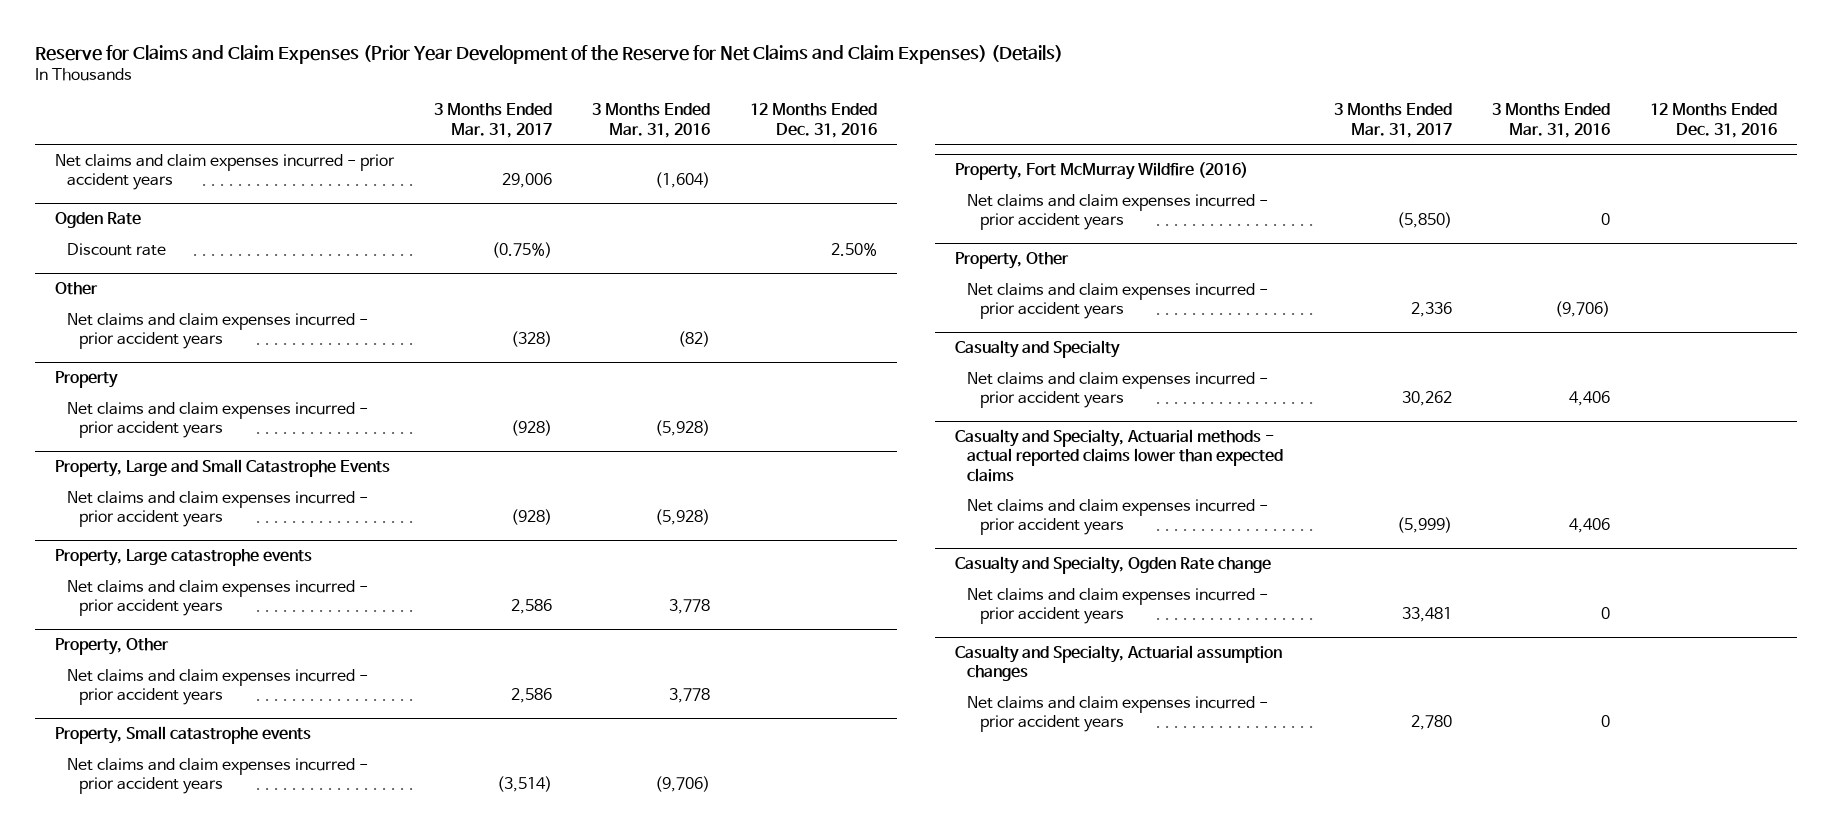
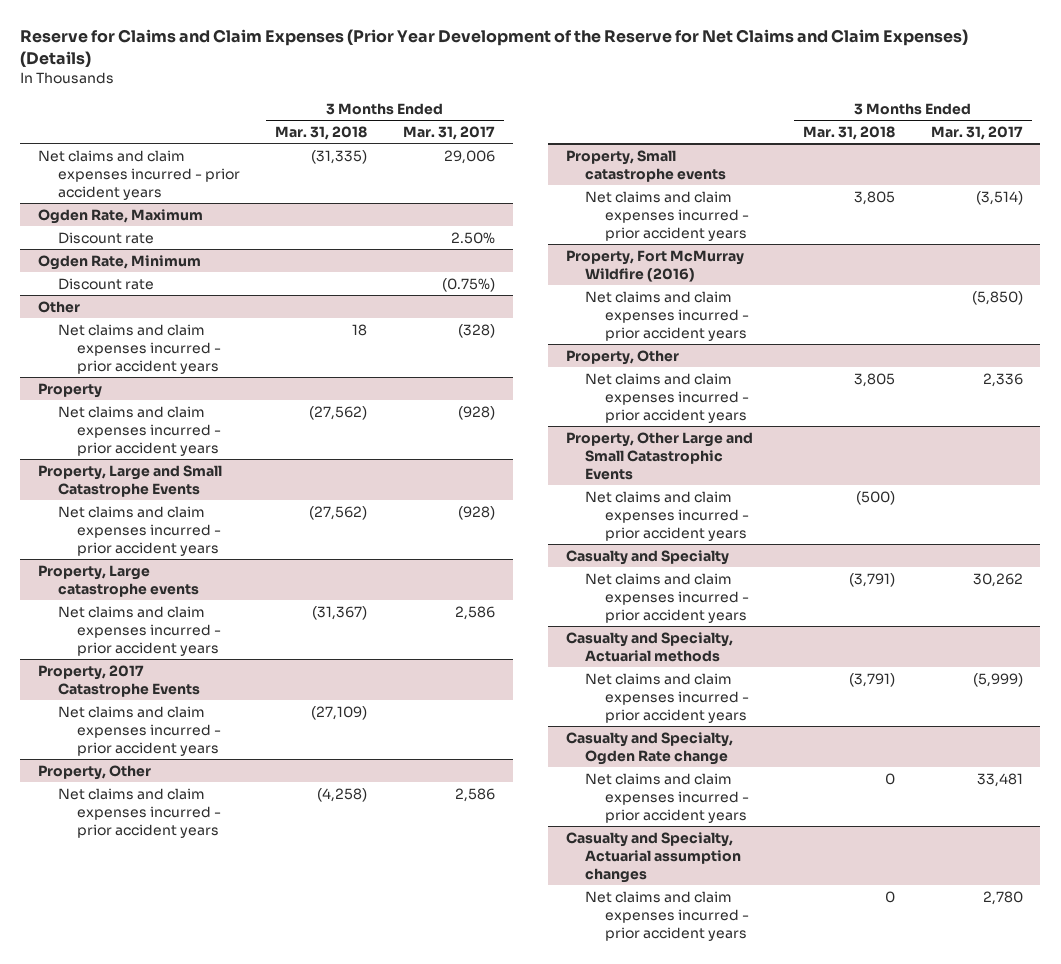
- | 3 Months Ended Mar. 31, 2017 | 3 Months Ended Mar. 31, 2016 | 12 Months Ended Dec. 31, 2016
+ | 3 Months Ended Mar. 31, 2018 | 3 Months Ended Mar. 31, 2017
- Ogden Rate
+ Ogden Rate, Maximum
+ Discount rate | | 2.50%
+ Ogden Rate, Minimum
+ Property, 2017 Catastrophe Events
+ Net claims and claim expenses incurred - prior accident years | (27,109) |
+ Property, Other Large and Small Catastrophic Events
+ Net claims and claim expenses incurred - prior accident years | (500) |
- Casualty and Specialty, Actuarial methods - actual reported claims lower than expected claims
+ Casualty and Specialty, Actuarial methods

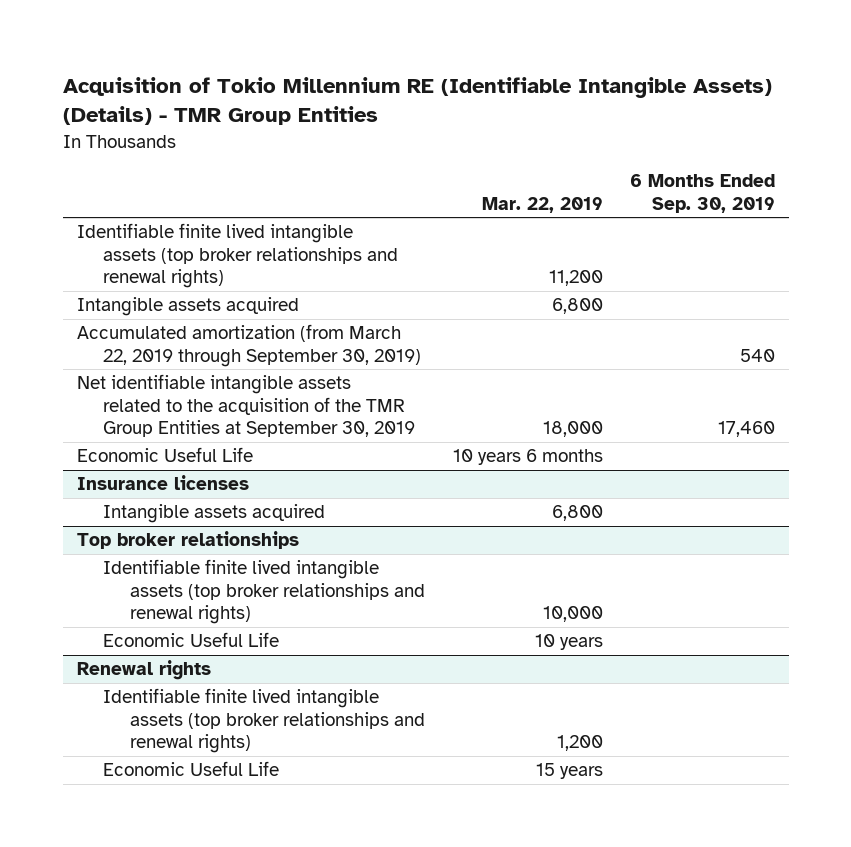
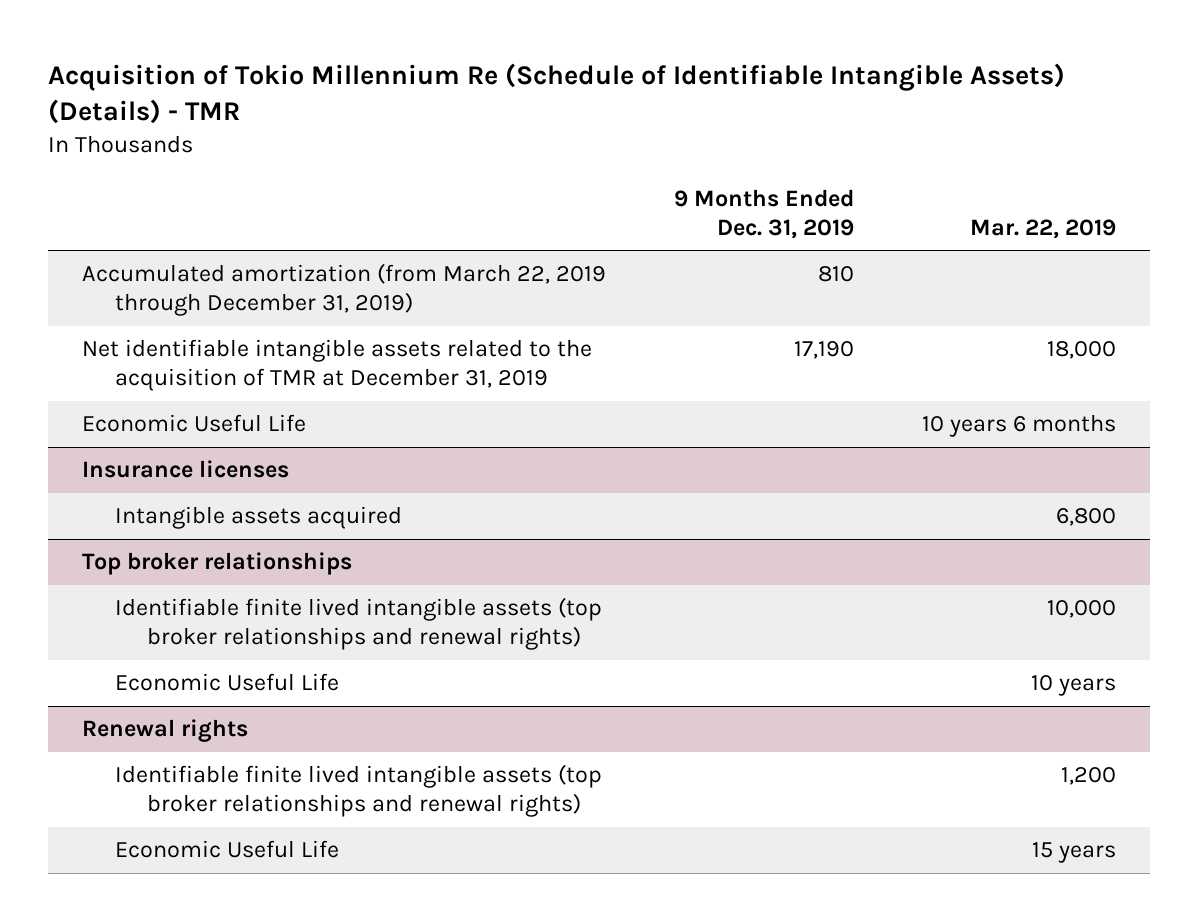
- Acquisition of Tokio Millennium RE (Identifiable Intangible Assets) (Details) - TMR Group Entities
+ Acquisition of Tokio Millennium Re (Schedule of Identifiable Intangible Assets) (Details) - TMR
- | Mar. 22, 2019 | 6 Months Ended Sep. 30, 2019
+ | 9 Months Ended Dec. 31, 2019 | Mar. 22, 2019
- Identifiable finite lived intangible assets (top broker relationships and renewal rights) | 11,200 |
- Intangible assets acquired | 6,800 |
- Accumulated amortization (from March 22, 2019 through September 30, 2019) | | 540
- Net identifiable intangible assets related to the acquisition of the TMR Group Entities at September 30, 2019 | 18,000 | 17,460
+ Accumulated amortization (from March 22, 2019 through December 31, 2019) | 810 |
+ Net identifiable intangible assets related to the acquisition of TMR at December 31, 2019 | 17,190 | 18,000

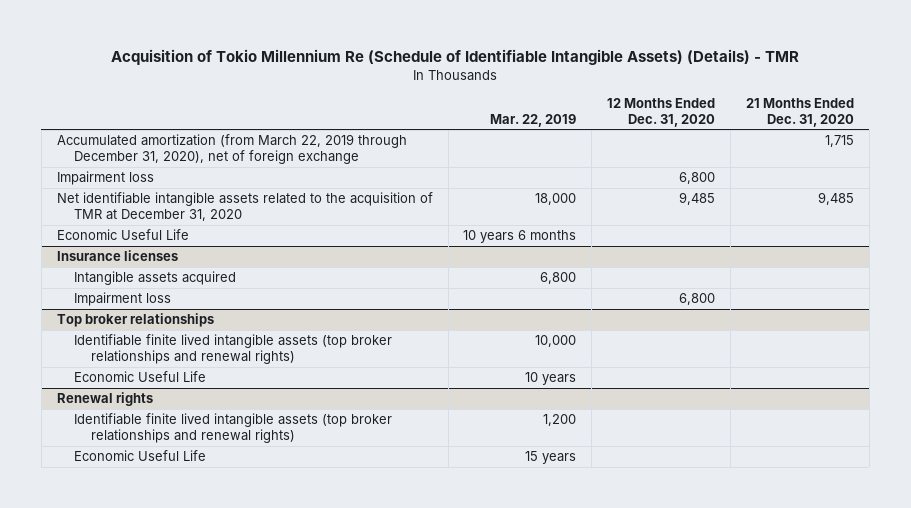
- | 9 Months Ended Dec. 31, 2019 | Mar. 22, 2019
+ | Mar. 22, 2019 | 12 Months Ended Dec. 31, 2020 | 21 Months Ended Dec. 31, 2020
- Accumulated amortization (from March 22, 2019 through December 31, 2019) | 810 |
- Net identifiable intangible assets related to the acquisition of TMR at December 31, 2019 | 17,190 | 18,000
+ Accumulated amortization (from March 22, 2019 through December 31, 2020), net of foreign exchange | | | 1,715
+ Impairment loss | | 6,800 |
+ Net identifiable intangible assets related to the acquisition of TMR at December 31, 2020 | 18,000 | 9,485 | 9,485
@ Insurance licenses
+ Impairment loss | | 6,800 |

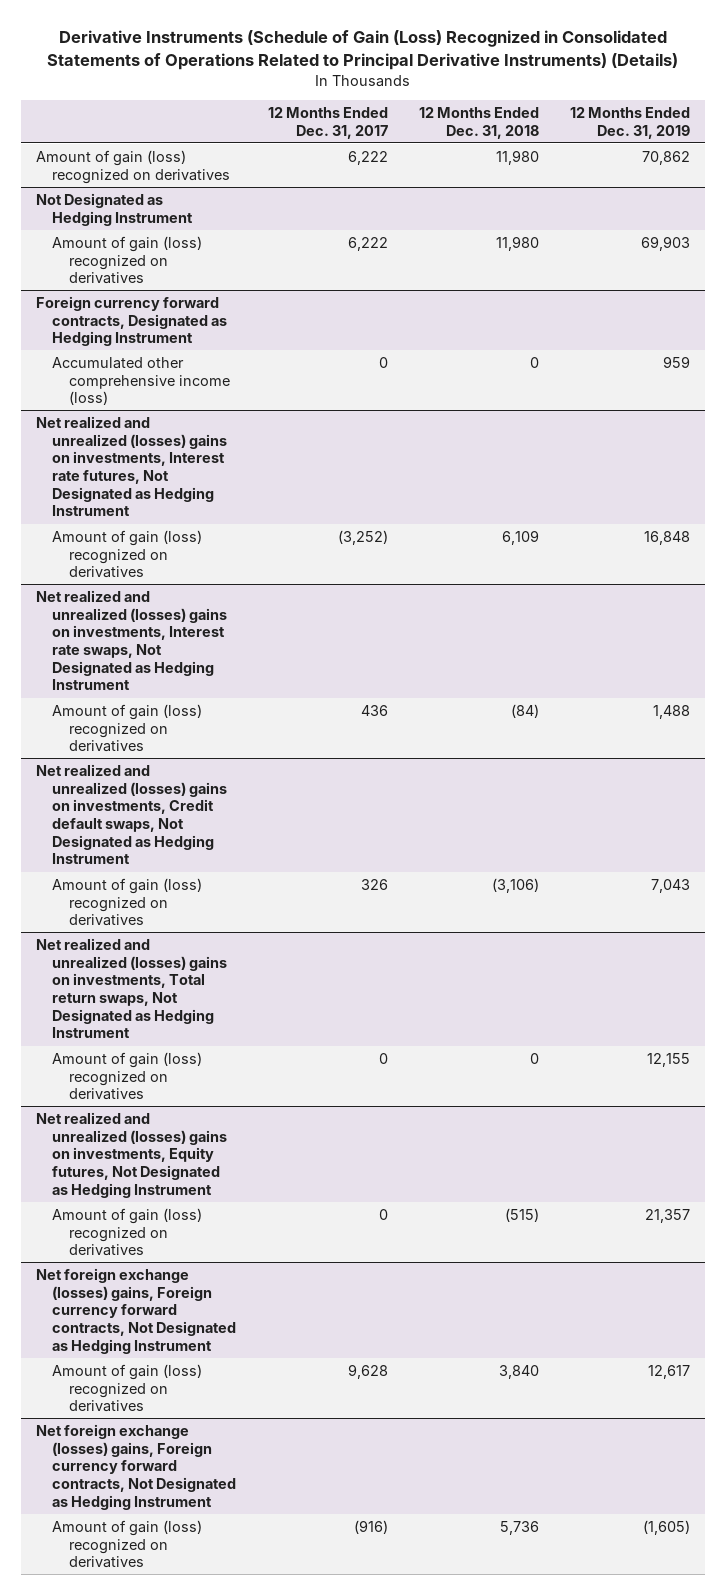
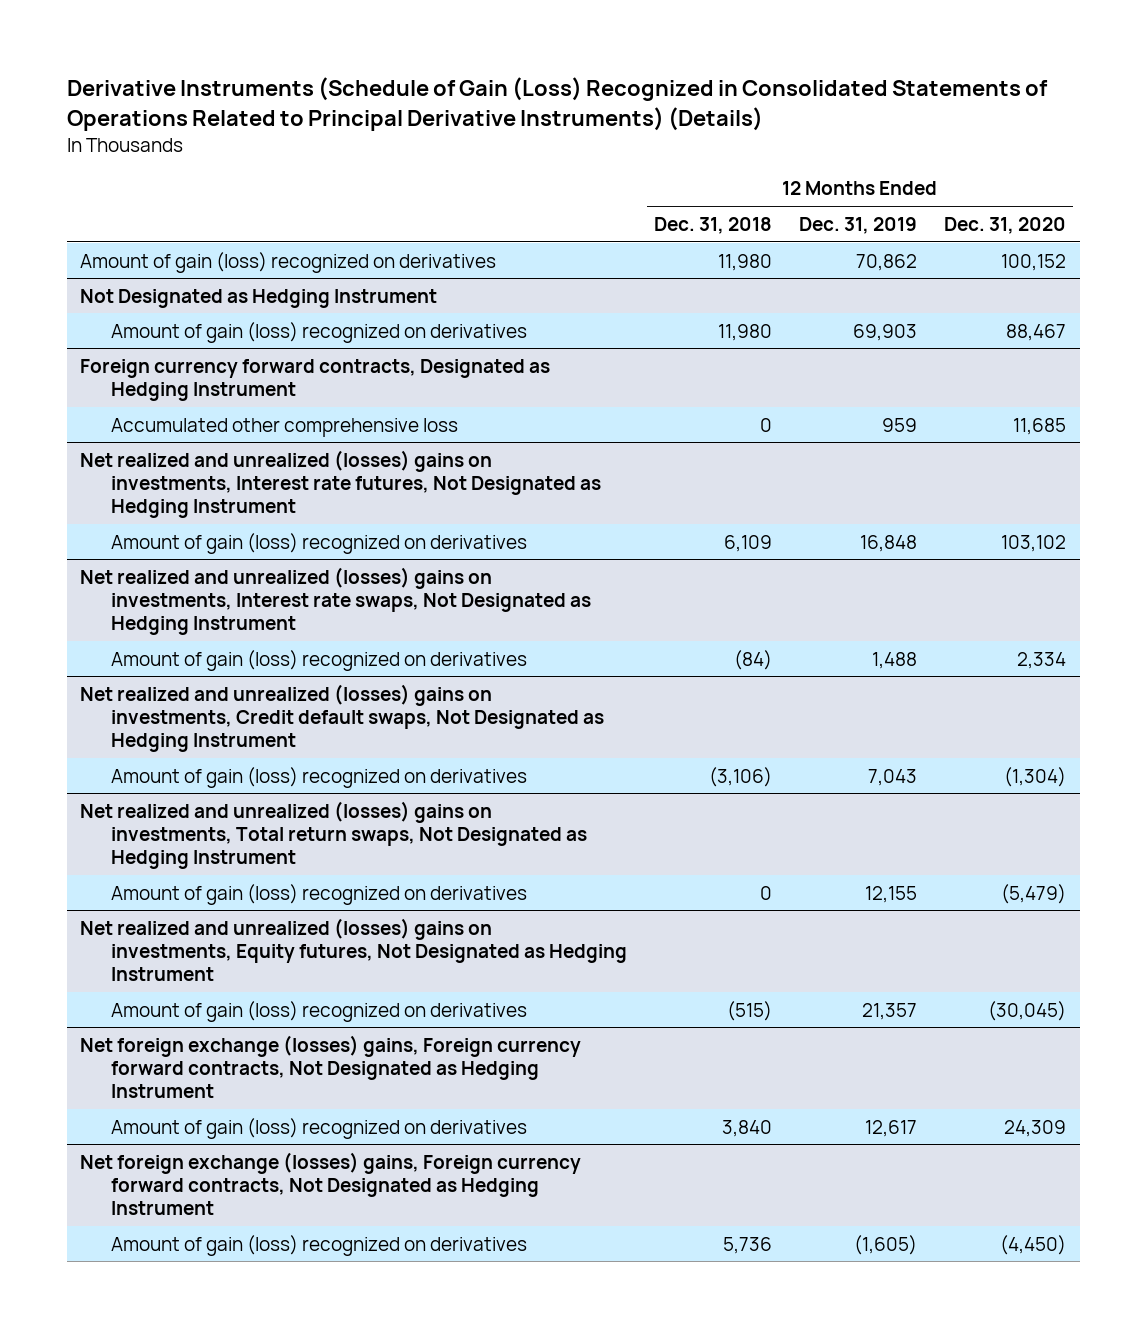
- | 12 Months Ended Dec. 31, 2017 | 12 Months Ended Dec. 31, 2018 | 12 Months Ended Dec. 31, 2019
+ | 12 Months Ended Dec. 31, 2018 | 12 Months Ended Dec. 31, 2019 | 12 Months Ended Dec. 31, 2020
@ Foreign currency forward contracts, Designated as Hedging Instrument
- Accumulated other comprehensive income (loss) | 0 | 0 | 959
+ Accumulated other comprehensive loss | 0 | 959 | 11,685

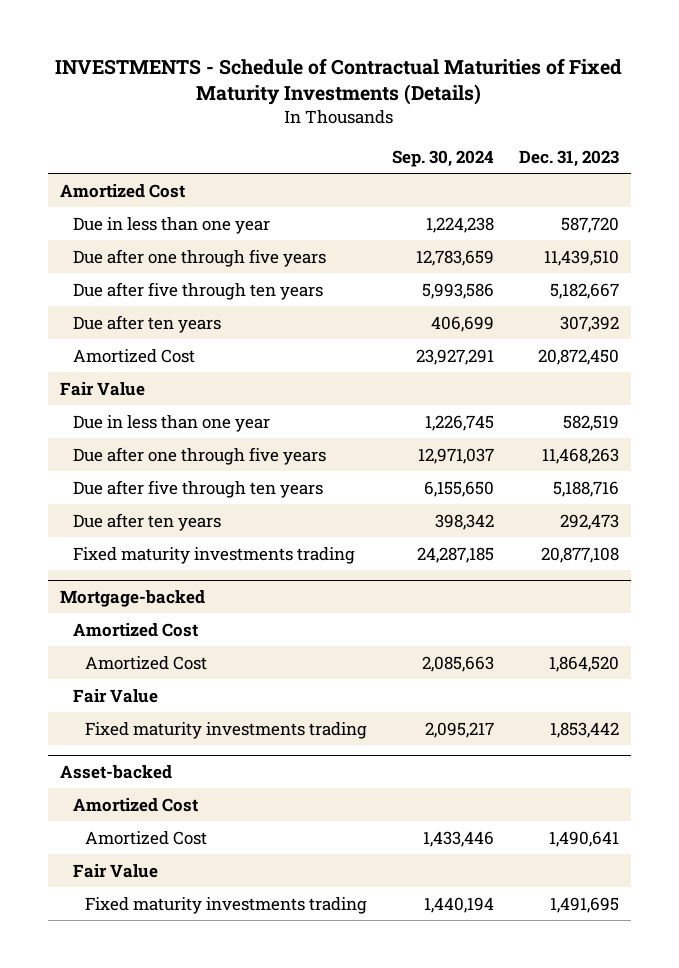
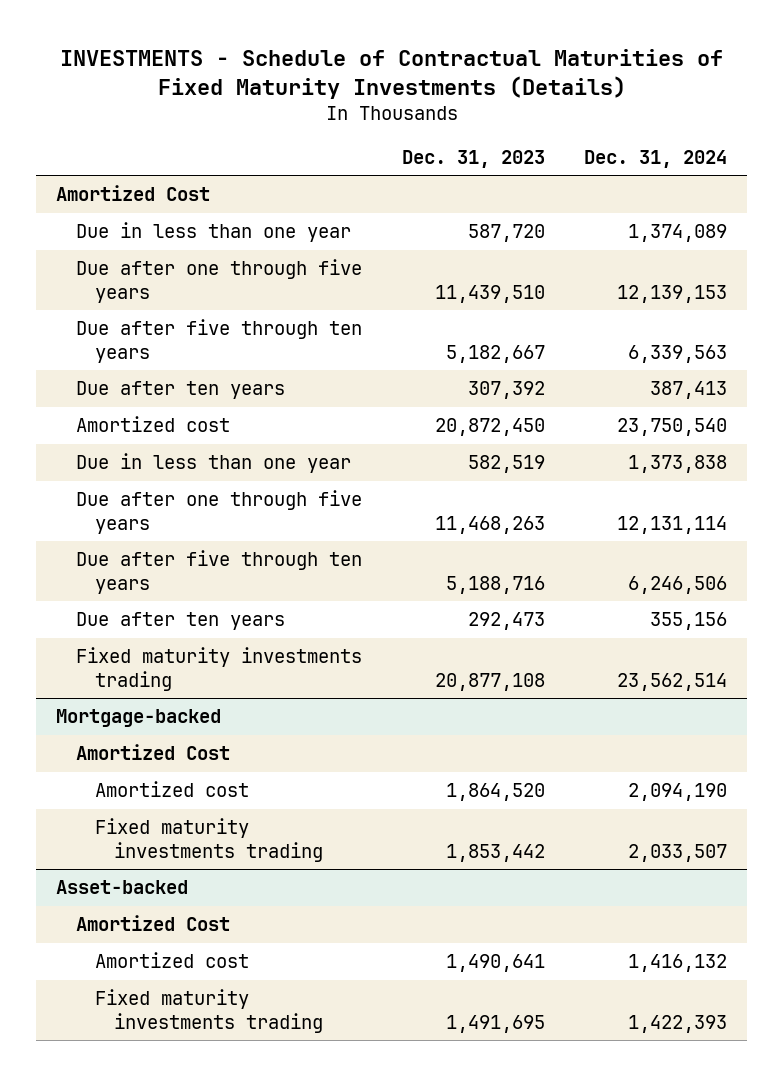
- | Sep. 30, 2024 | Dec. 31, 2023
+ | Dec. 31, 2023 | Dec. 31, 2024
- Amortized Cost | 23,927,291 | 20,872,450
- Fair Value
+ Amortized cost | 20,872,450 | 23,750,540
@ Mortgage-backed
- Amortized Cost | 2,085,663 | 1,864,520
- Fair Value
+ Amortized cost | 1,864,520 | 2,094,190
@ Asset-backed
- Amortized Cost | 1,433,446 | 1,490,641
- Fair Value
+ Amortized cost | 1,490,641 | 1,416,132

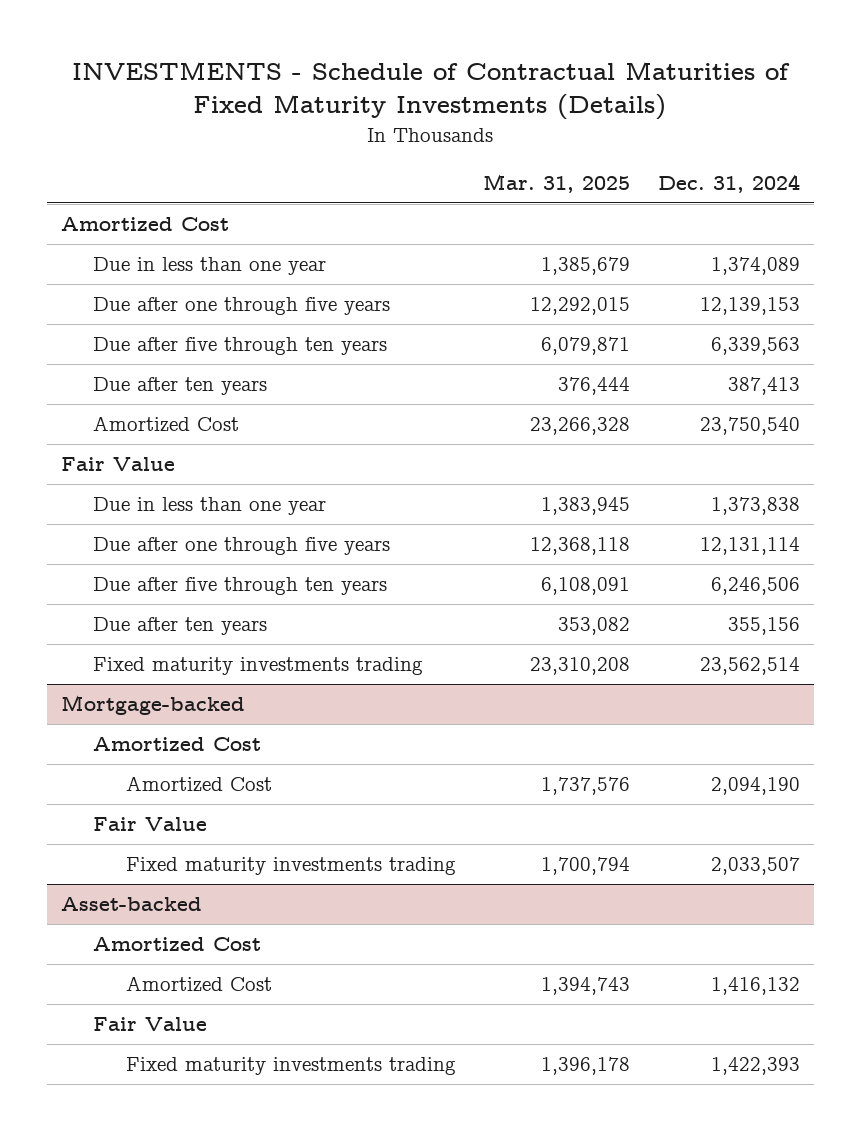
- | Dec. 31, 2023 | Dec. 31, 2024
+ | Mar. 31, 2025 | Dec. 31, 2024
- Amortized cost | 20,872,450 | 23,750,540
+ Amortized Cost | 23,266,328 | 23,750,540
+ Fair Value
@ Mortgage-backed
- Amortized cost | 1,864,520 | 2,094,190
+ Amortized Cost | 1,737,576 | 2,094,190
+ Fair Value
@ Asset-backed
- Amortized cost | 1,490,641 | 1,416,132
+ Amortized Cost | 1,394,743 | 1,416,132
+ Fair Value

